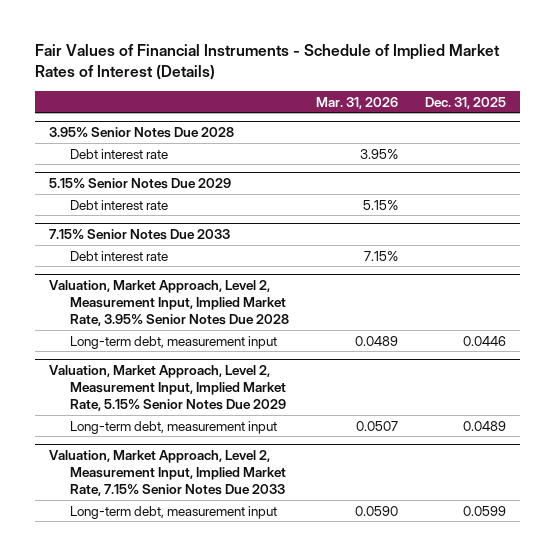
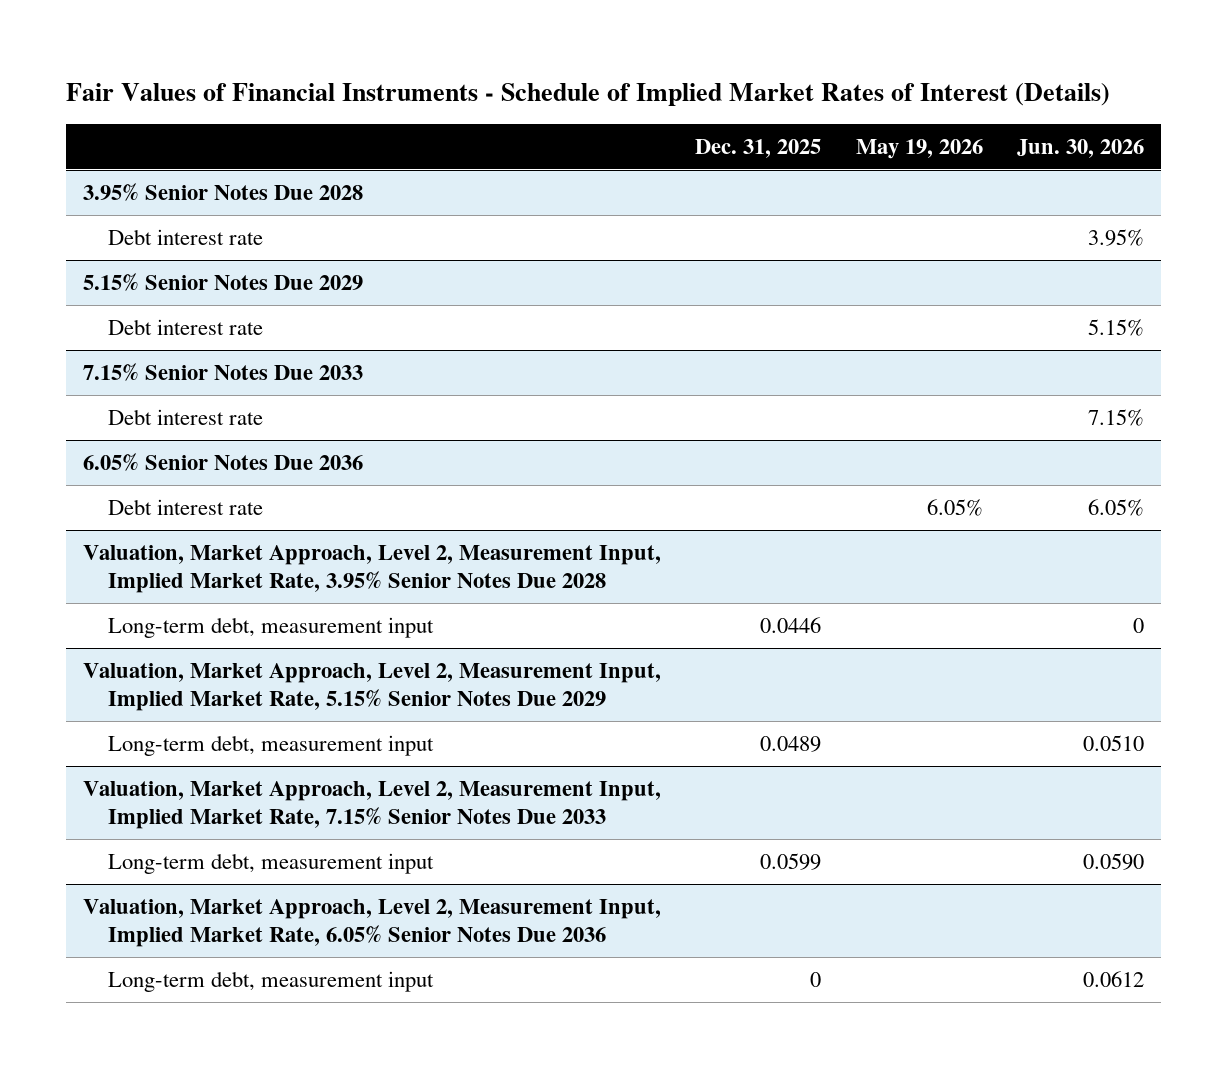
- | Mar. 31, 2026 | Dec. 31, 2025
+ | Dec. 31, 2025 | May 19, 2026 | Jun. 30, 2026
+ 6.05% Senior Notes Due 2036
+ Debt interest rate | | 6.05% | 6.05%
+ Valuation, Market Approach, Level 2, Measurement Input, Implied Market Rate, 6.05% Senior Notes Due 2036
+ Long-term debt, measurement input | 0 | | 0.0612

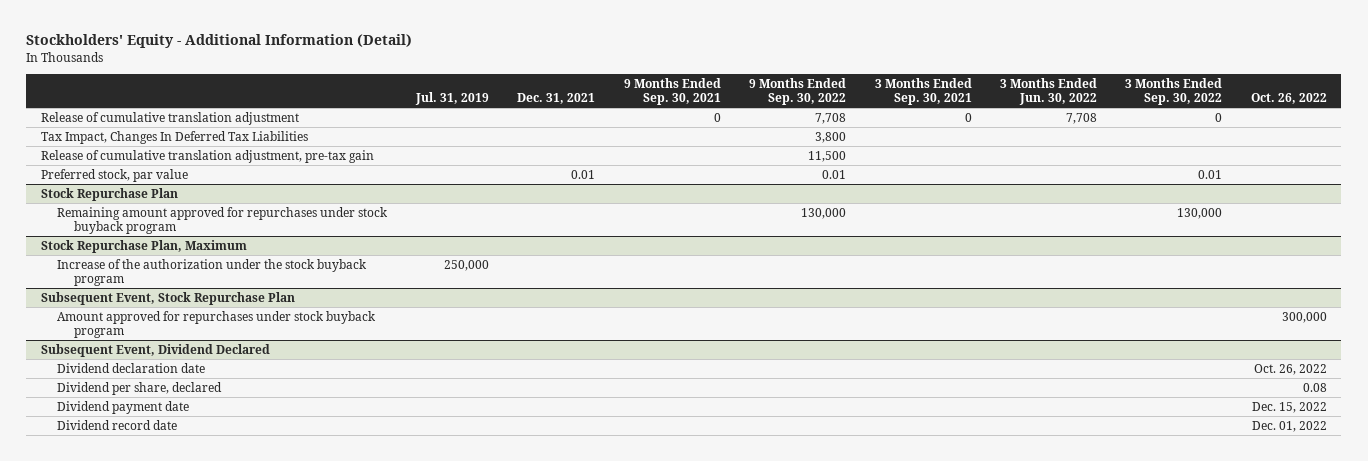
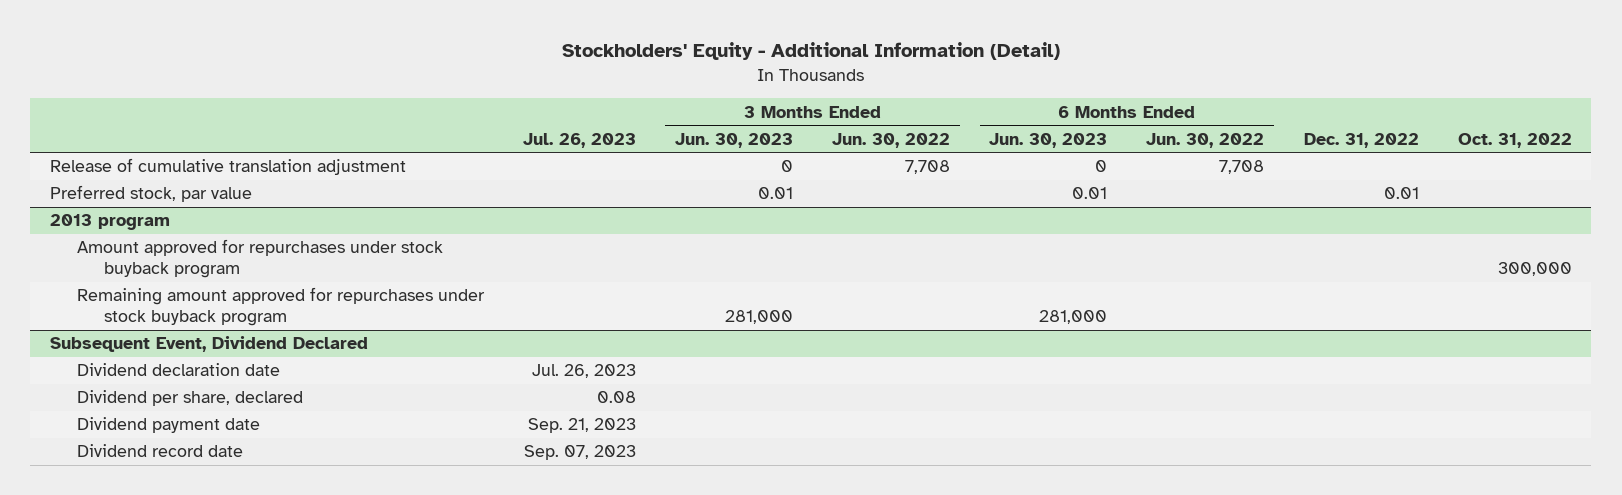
- | Jul. 31, 2019 | Dec. 31, 2021 | 9 Months Ended Sep. 30, 2021 | 9 Months Ended Sep. 30, 2022 | 3 Months Ended Sep. 30, 2021 | 3 Months Ended Jun. 30, 2022 | 3 Months Ended Sep. 30, 2022 | Oct. 26, 2022
+ | Jul. 26, 2023 | 3 Months Ended Jun. 30, 2023 | 3 Months Ended Jun. 30, 2022 | 6 Months Ended Jun. 30, 2023 | 6 Months Ended Jun. 30, 2022 | Dec. 31, 2022 | Oct. 31, 2022
- Tax Impact, Changes In Deferred Tax Liabilities | | | | 3,800 | | | |
- Release of cumulative translation adjustment, pre-tax gain | | | | 11,500 | | | |
- Stock Repurchase Plan
+ 2013 program
+ Amount approved for repurchases under stock buyback program | | | | | | | 300,000
- Stock Repurchase Plan, Maximum
- Increase of the authorization under the stock buyback program | 250,000 | | | | | | |
- Subsequent Event, Stock Repurchase Plan
- Amount approved for repurchases under stock buyback program | | | | | | | | 300,000

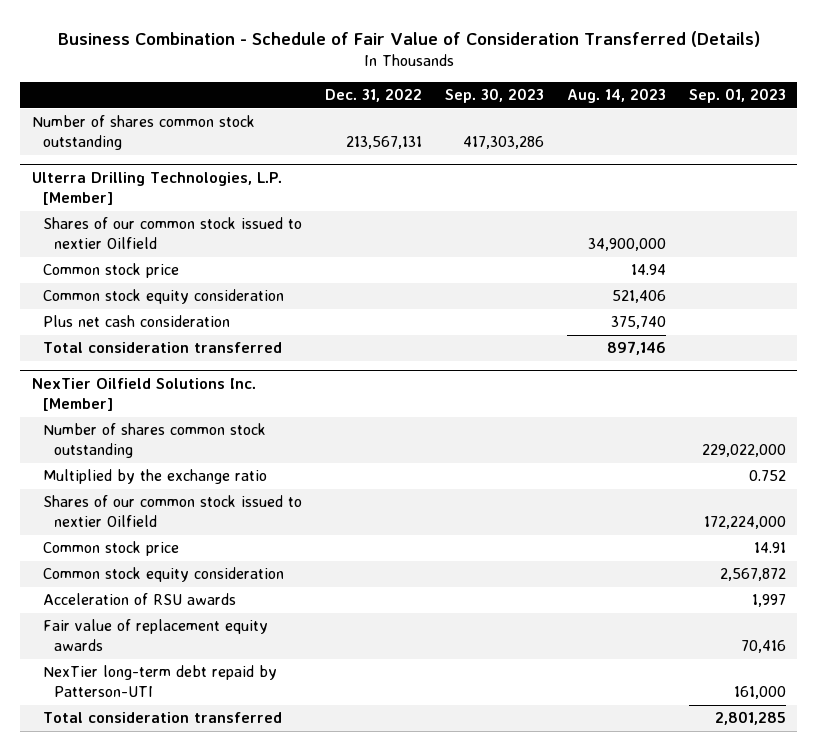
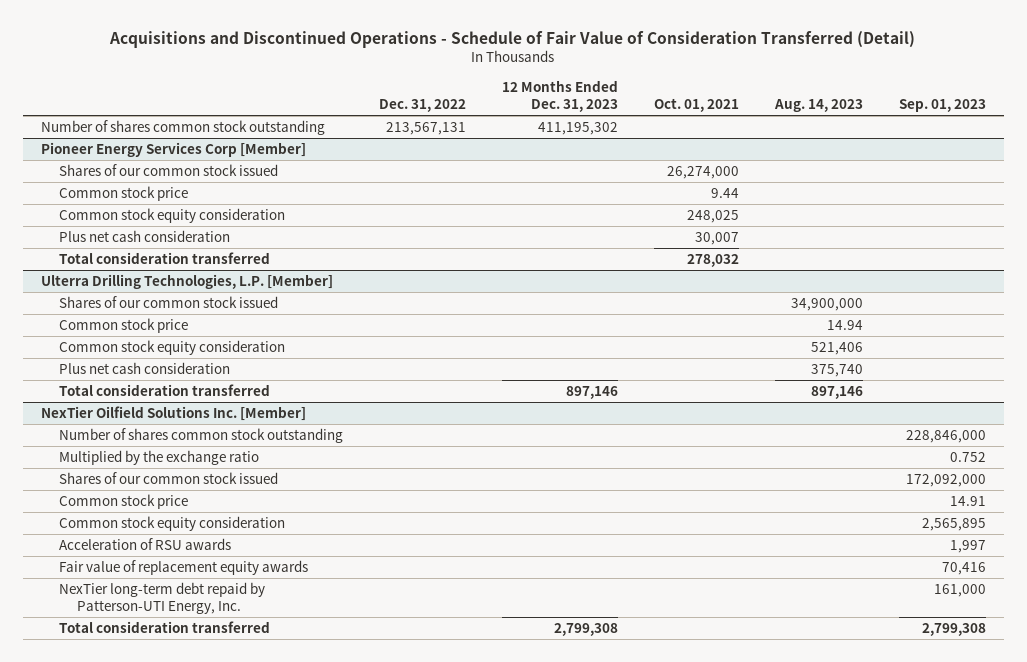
- Business Combination - Schedule of Fair Value of Consideration Transferred (Details)
+ Acquisitions and Discontinued Operations - Schedule of Fair Value of Consideration Transferred (Detail)
- | Dec. 31, 2022 | Sep. 30, 2023 | Aug. 14, 2023 | Sep. 01, 2023
+ | Dec. 31, 2022 | 12 Months Ended Dec. 31, 2023 | Oct. 01, 2021 | Aug. 14, 2023 | Sep. 01, 2023
+ Pioneer Energy Services Corp [Member]
+ Shares of our common stock issued | | | 26,274,000 | |
+ Common stock price | | | 9.44 | |
+ Common stock equity consideration | | | 248,025 | |
+ Plus net cash consideration | | | 30,007 | |
+ Total consideration transferred | | | 278,032 | |
@ Ulterra Drilling Technologies, L.P. [Member]
- Shares of our common stock issued to nextier Oilfield | | | 34,900,000 |
+ Shares of our common stock issued | | | | 34,900,000 |
@ NexTier Oilfield Solutions Inc. [Member]
- Number of shares common stock outstanding | | | | 229,022,000
+ Number of shares common stock outstanding | | | | | 228,846,000
- Shares of our common stock issued to nextier Oilfield | | | | 172,224,000
+ Shares of our common stock issued | | | | | 172,092,000
- Common stock equity consideration | | | | 2,567,872
+ Common stock equity consideration | | | | | 2,565,895
- NexTier long-term debt repaid by Patterson-UTI | | | | 161,000
- Total consideration transferred | | | | 2,801,285
+ NexTier long-term debt repaid by Patterson-UTI Energy, Inc. | | | | | 161,000
+ Total consideration transferred | | 2,799,308 | | | 2,799,308

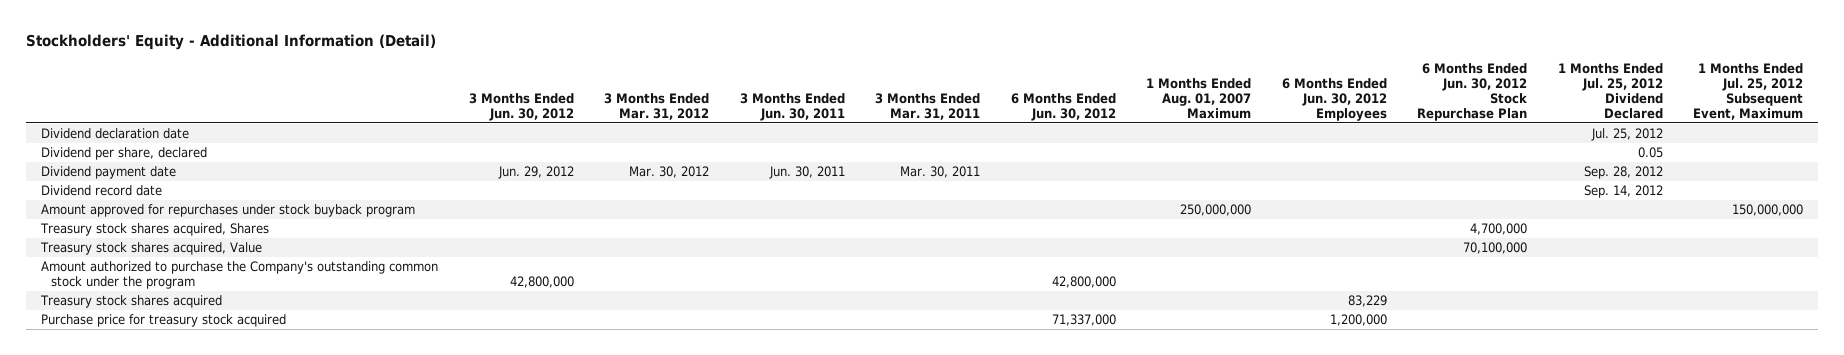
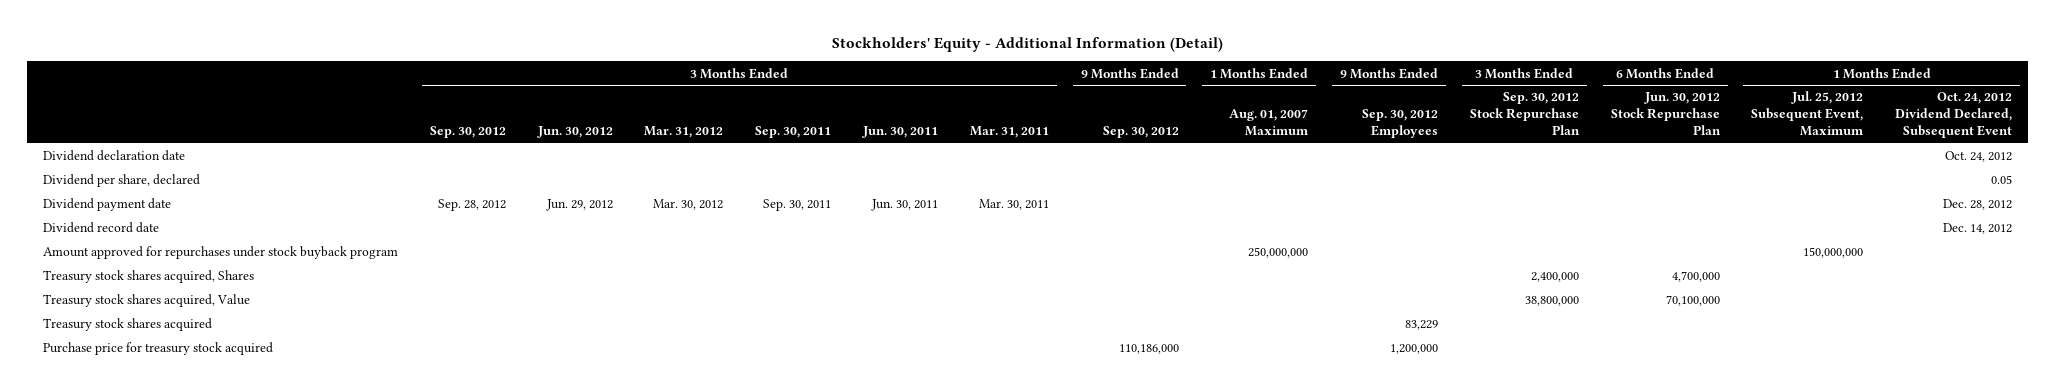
- | 3 Months Ended Jun. 30, 2012 | 3 Months Ended Mar. 31, 2012 | 3 Months Ended Jun. 30, 2011 | 3 Months Ended Mar. 31, 2011 | 6 Months Ended Jun. 30, 2012 | 1 Months Ended Aug. 01, 2007 Maximum | 6 Months Ended Jun. 30, 2012 Employees | 6 Months Ended Jun. 30, 2012 Stock Repurchase Plan | 1 Months Ended Jul. 25, 2012 Dividend Declared | 1 Months Ended Jul. 25, 2012 Subsequent Event, Maximum
+ | 3 Months Ended Sep. 30, 2012 | 3 Months Ended Jun. 30, 2012 | 3 Months Ended Mar. 31, 2012 | 3 Months Ended Sep. 30, 2011 | 3 Months Ended Jun. 30, 2011 | 3 Months Ended Mar. 31, 2011 | 9 Months Ended Sep. 30, 2012 | 1 Months Ended Aug. 01, 2007 Maximum | 9 Months Ended Sep. 30, 2012 Employees | 3 Months Ended Sep. 30, 2012 Stock Repurchase Plan | 6 Months Ended Jun. 30, 2012 Stock Repurchase Plan | 1 Months Ended Jul. 25, 2012 Subsequent Event, Maximum | 1 Months Ended Oct. 24, 2012 Dividend Declared, Subsequent Event
- Amount authorized to purchase the Company's outstanding common stock under the program | 42,800,000 | | | | 42,800,000 | | | | |

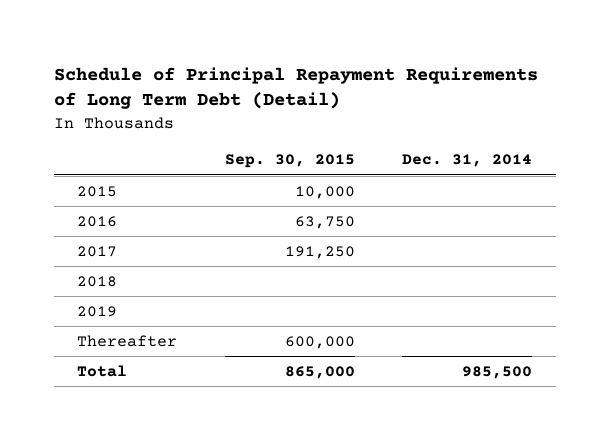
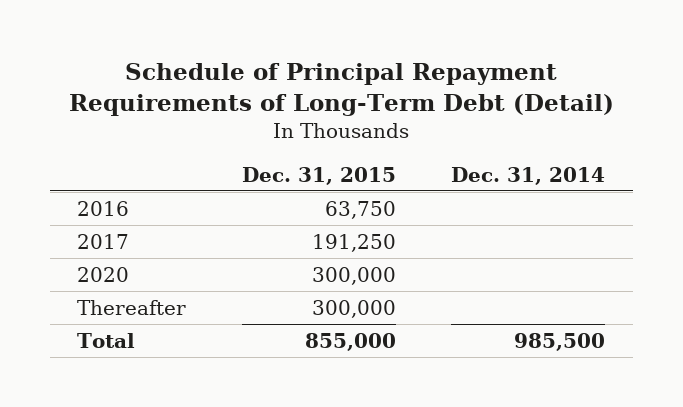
- Schedule of Principal Repayment Requirements of Long Term Debt (Detail)
+ Schedule of Principal Repayment Requirements of Long-Term Debt (Detail)
- | Sep. 30, 2015 | Dec. 31, 2014
+ | Dec. 31, 2015 | Dec. 31, 2014
- 2015 | 10,000 |
- 2018
- 2019
+ 2020 | 300,000 |

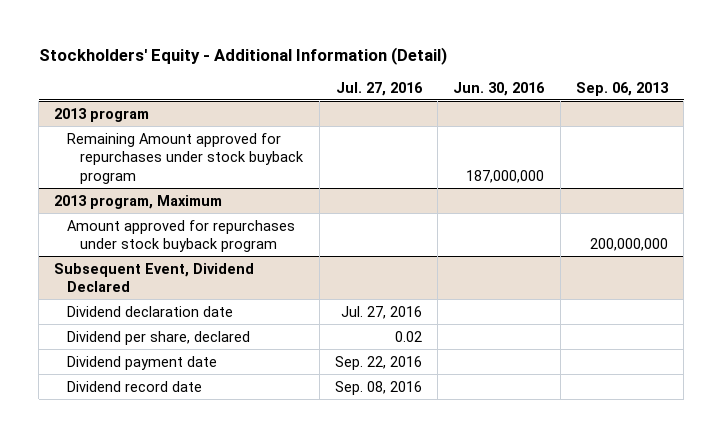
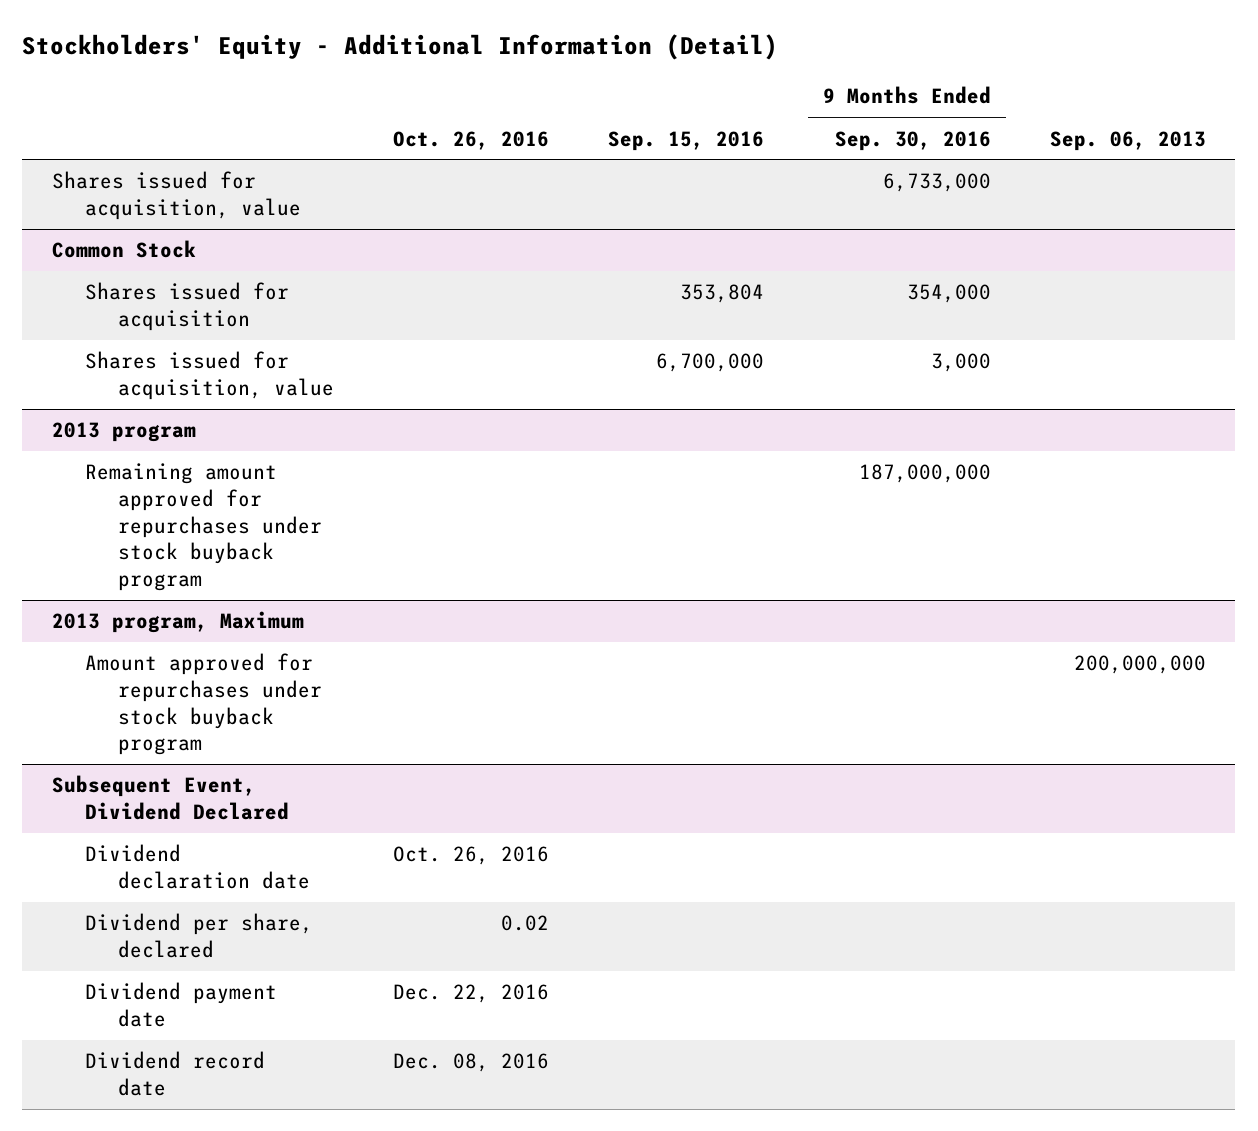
- | Jul. 27, 2016 | Jun. 30, 2016 | Sep. 06, 2013
+ | Oct. 26, 2016 | Sep. 15, 2016 | 9 Months Ended Sep. 30, 2016 | Sep. 06, 2013
+ Shares issued for acquisition, value | | | 6,733,000 |
+ Common Stock
+ Shares issued for acquisition | | 353,804 | 354,000 |
+ Shares issued for acquisition, value | | 6,700,000 | 3,000 |
@ 2013 program
- Remaining Amount approved for repurchases under stock buyback program | | 187,000,000 |
+ Remaining amount approved for repurchases under stock buyback program | | | 187,000,000 |

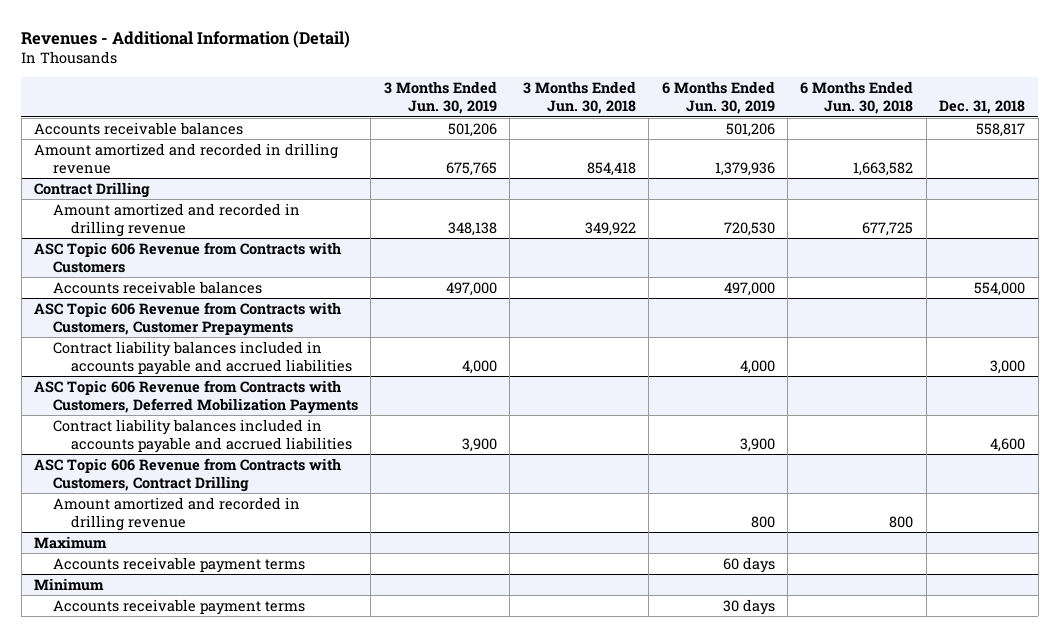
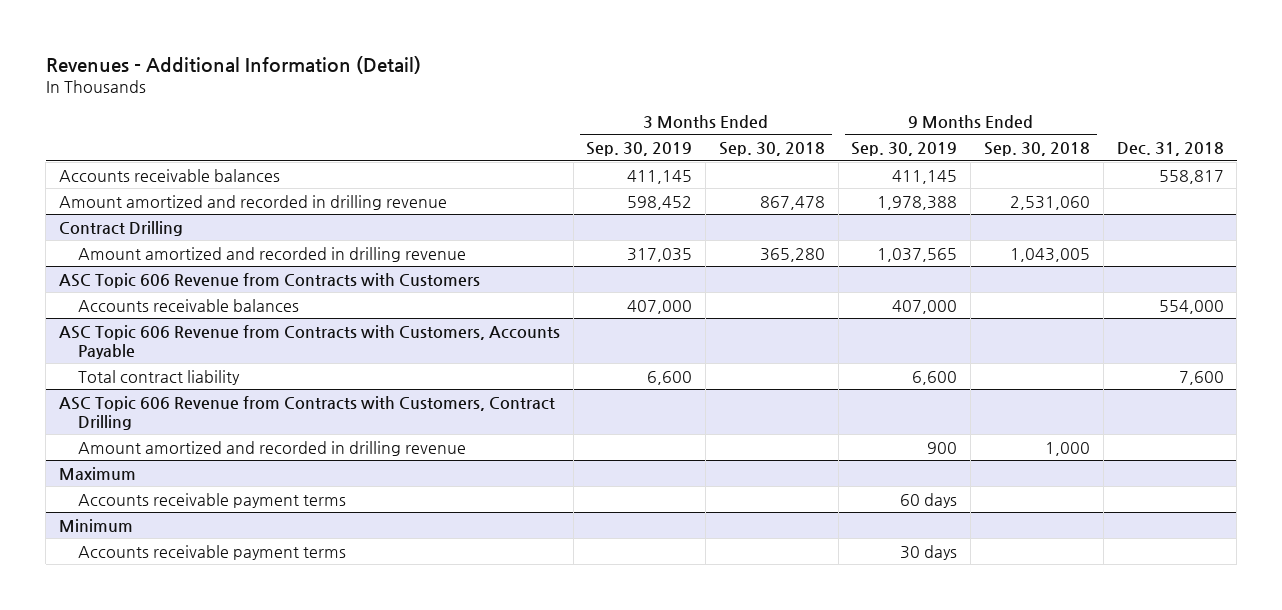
- | 3 Months Ended Jun. 30, 2019 | 3 Months Ended Jun. 30, 2018 | 6 Months Ended Jun. 30, 2019 | 6 Months Ended Jun. 30, 2018 | Dec. 31, 2018
+ | 3 Months Ended Sep. 30, 2019 | 3 Months Ended Sep. 30, 2018 | 9 Months Ended Sep. 30, 2019 | 9 Months Ended Sep. 30, 2018 | Dec. 31, 2018
- ASC Topic 606 Revenue from Contracts with Customers, Customer Prepayments
- Contract liability balances included in accounts payable and accrued liabilities | 4,000 | | 4,000 | | 3,000
- ASC Topic 606 Revenue from Contracts with Customers, Deferred Mobilization Payments
- Contract liability balances included in accounts payable and accrued liabilities | 3,900 | | 3,900 | | 4,600
+ ASC Topic 606 Revenue from Contracts with Customers, Accounts Payable
+ Total contract liability | 6,600 | | 6,600 | | 7,600

